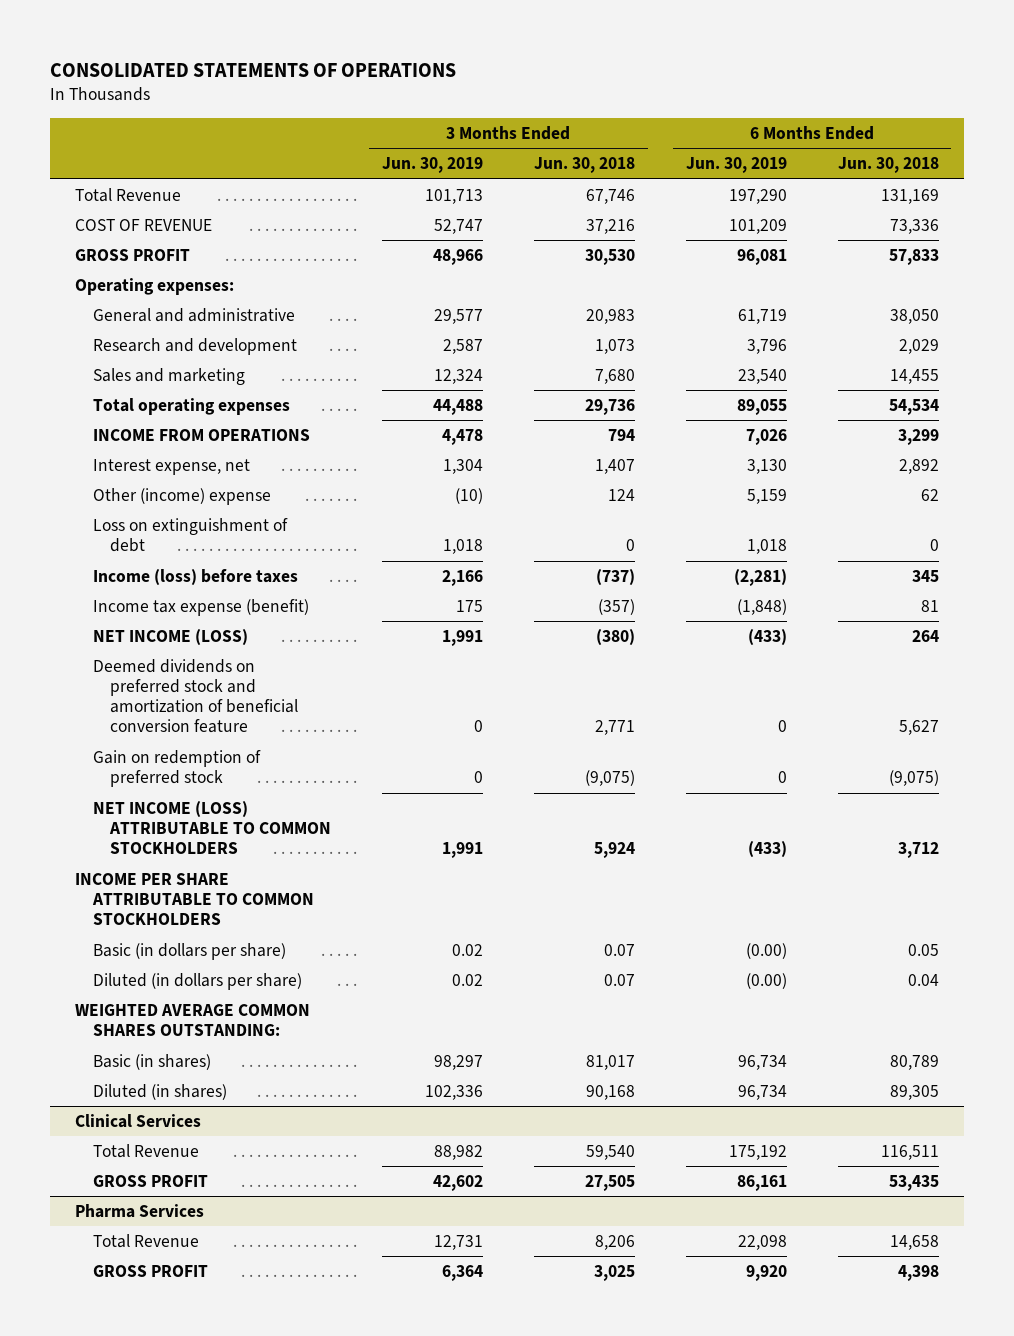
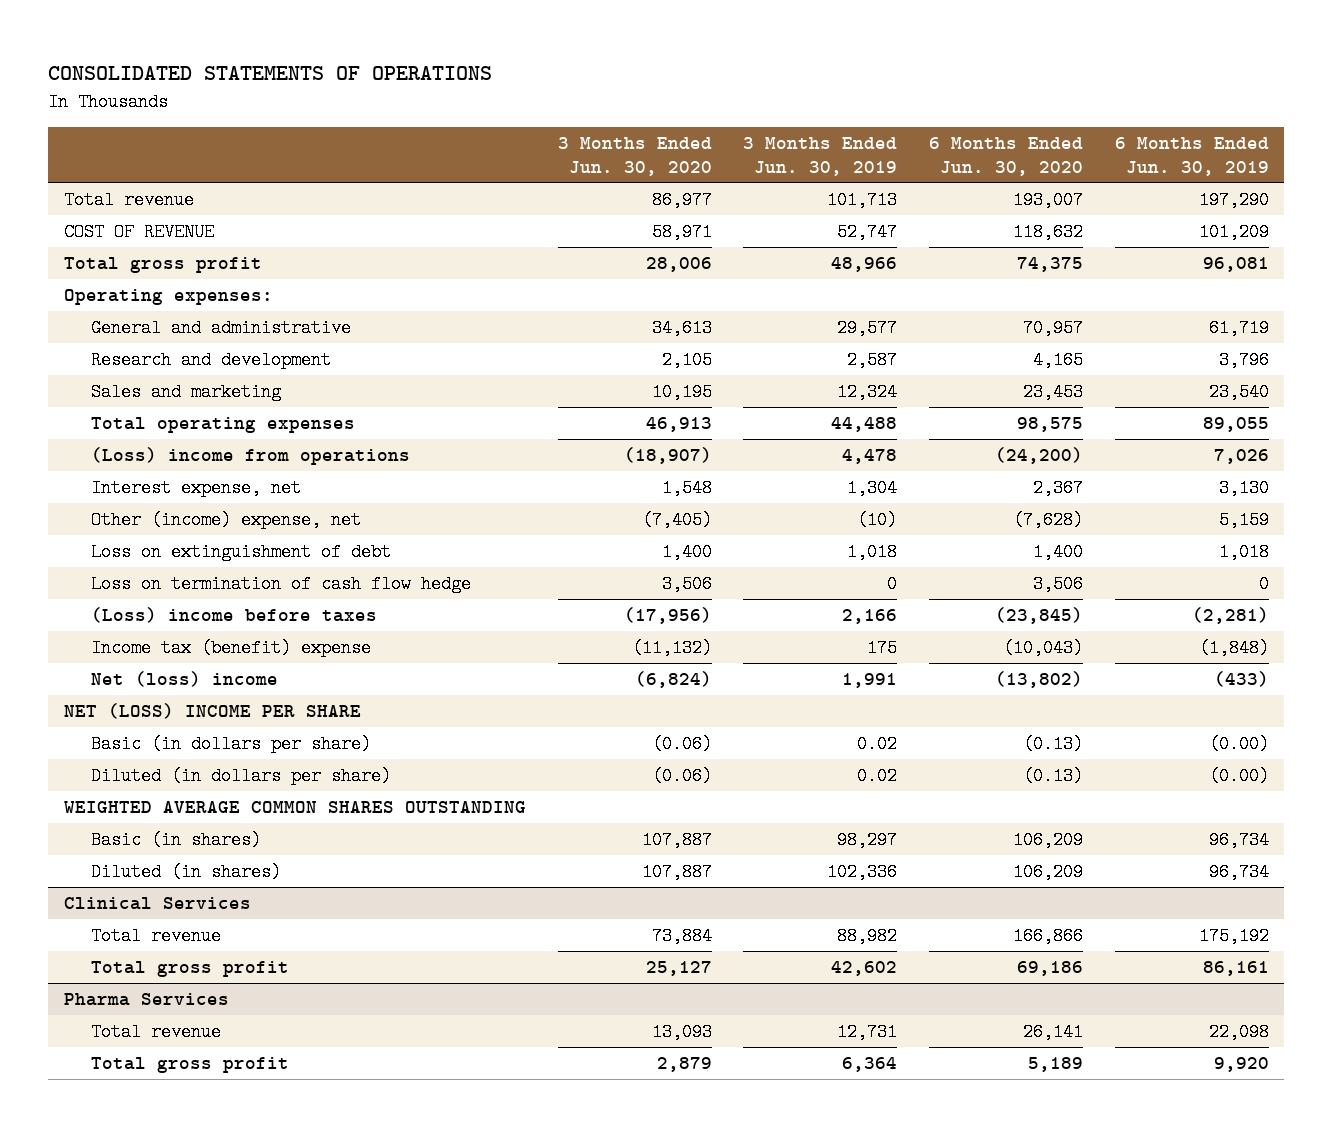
- | 3 Months Ended Jun. 30, 2019 | 3 Months Ended Jun. 30, 2018 | 6 Months Ended Jun. 30, 2019 | 6 Months Ended Jun. 30, 2018
+ | 3 Months Ended Jun. 30, 2020 | 3 Months Ended Jun. 30, 2019 | 6 Months Ended Jun. 30, 2020 | 6 Months Ended Jun. 30, 2019
- Total Revenue | 101,713 | 67,746 | 197,290 | 131,169
+ Total revenue | 86,977 | 101,713 | 193,007 | 197,290
- GROSS PROFIT | 48,966 | 30,530 | 96,081 | 57,833
+ Total gross profit | 28,006 | 48,966 | 74,375 | 96,081
- INCOME FROM OPERATIONS | 4,478 | 794 | 7,026 | 3,299
+ (Loss) income from operations | (18,907) | 4,478 | (24,200) | 7,026
- Other (income) expense | (10) | 124 | 5,159 | 62
+ Other (income) expense, net | (7,405) | (10) | (7,628) | 5,159
- Income (loss) before taxes | 2,166 | (737) | (2,281) | 345
- Income tax expense (benefit) | 175 | (357) | (1,848) | 81
- NET INCOME (LOSS) | 1,991 | (380) | (433) | 264
- Deemed dividends on preferred stock and amortization of beneficial conversion feature | 0 | 2,771 | 0 | 5,627
- Gain on redemption of preferred stock | 0 | (9,075) | 0 | (9,075)
- NET INCOME (LOSS) ATTRIBUTABLE TO COMMON STOCKHOLDERS | 1,991 | 5,924 | (433) | 3,712
- INCOME PER SHARE ATTRIBUTABLE TO COMMON STOCKHOLDERS
+ Loss on termination of cash flow hedge | 3,506 | 0 | 3,506 | 0
+ (Loss) income before taxes | (17,956) | 2,166 | (23,845) | (2,281)
+ Income tax (benefit) expense | (11,132) | 175 | (10,043) | (1,848)
+ Net (loss) income | (6,824) | 1,991 | (13,802) | (433)
+ NET (LOSS) INCOME PER SHARE
- WEIGHTED AVERAGE COMMON SHARES OUTSTANDING:
+ WEIGHTED AVERAGE COMMON SHARES OUTSTANDING
@ Clinical Services
- Total Revenue | 88,982 | 59,540 | 175,192 | 116,511
- GROSS PROFIT | 42,602 | 27,505 | 86,161 | 53,435
+ Total revenue | 73,884 | 88,982 | 166,866 | 175,192
+ Total gross profit | 25,127 | 42,602 | 69,186 | 86,161
@ Pharma Services
- Total Revenue | 12,731 | 8,206 | 22,098 | 14,658
- GROSS PROFIT | 6,364 | 3,025 | 9,920 | 4,398
+ Total revenue | 13,093 | 12,731 | 26,141 | 22,098
+ Total gross profit | 2,879 | 6,364 | 5,189 | 9,920

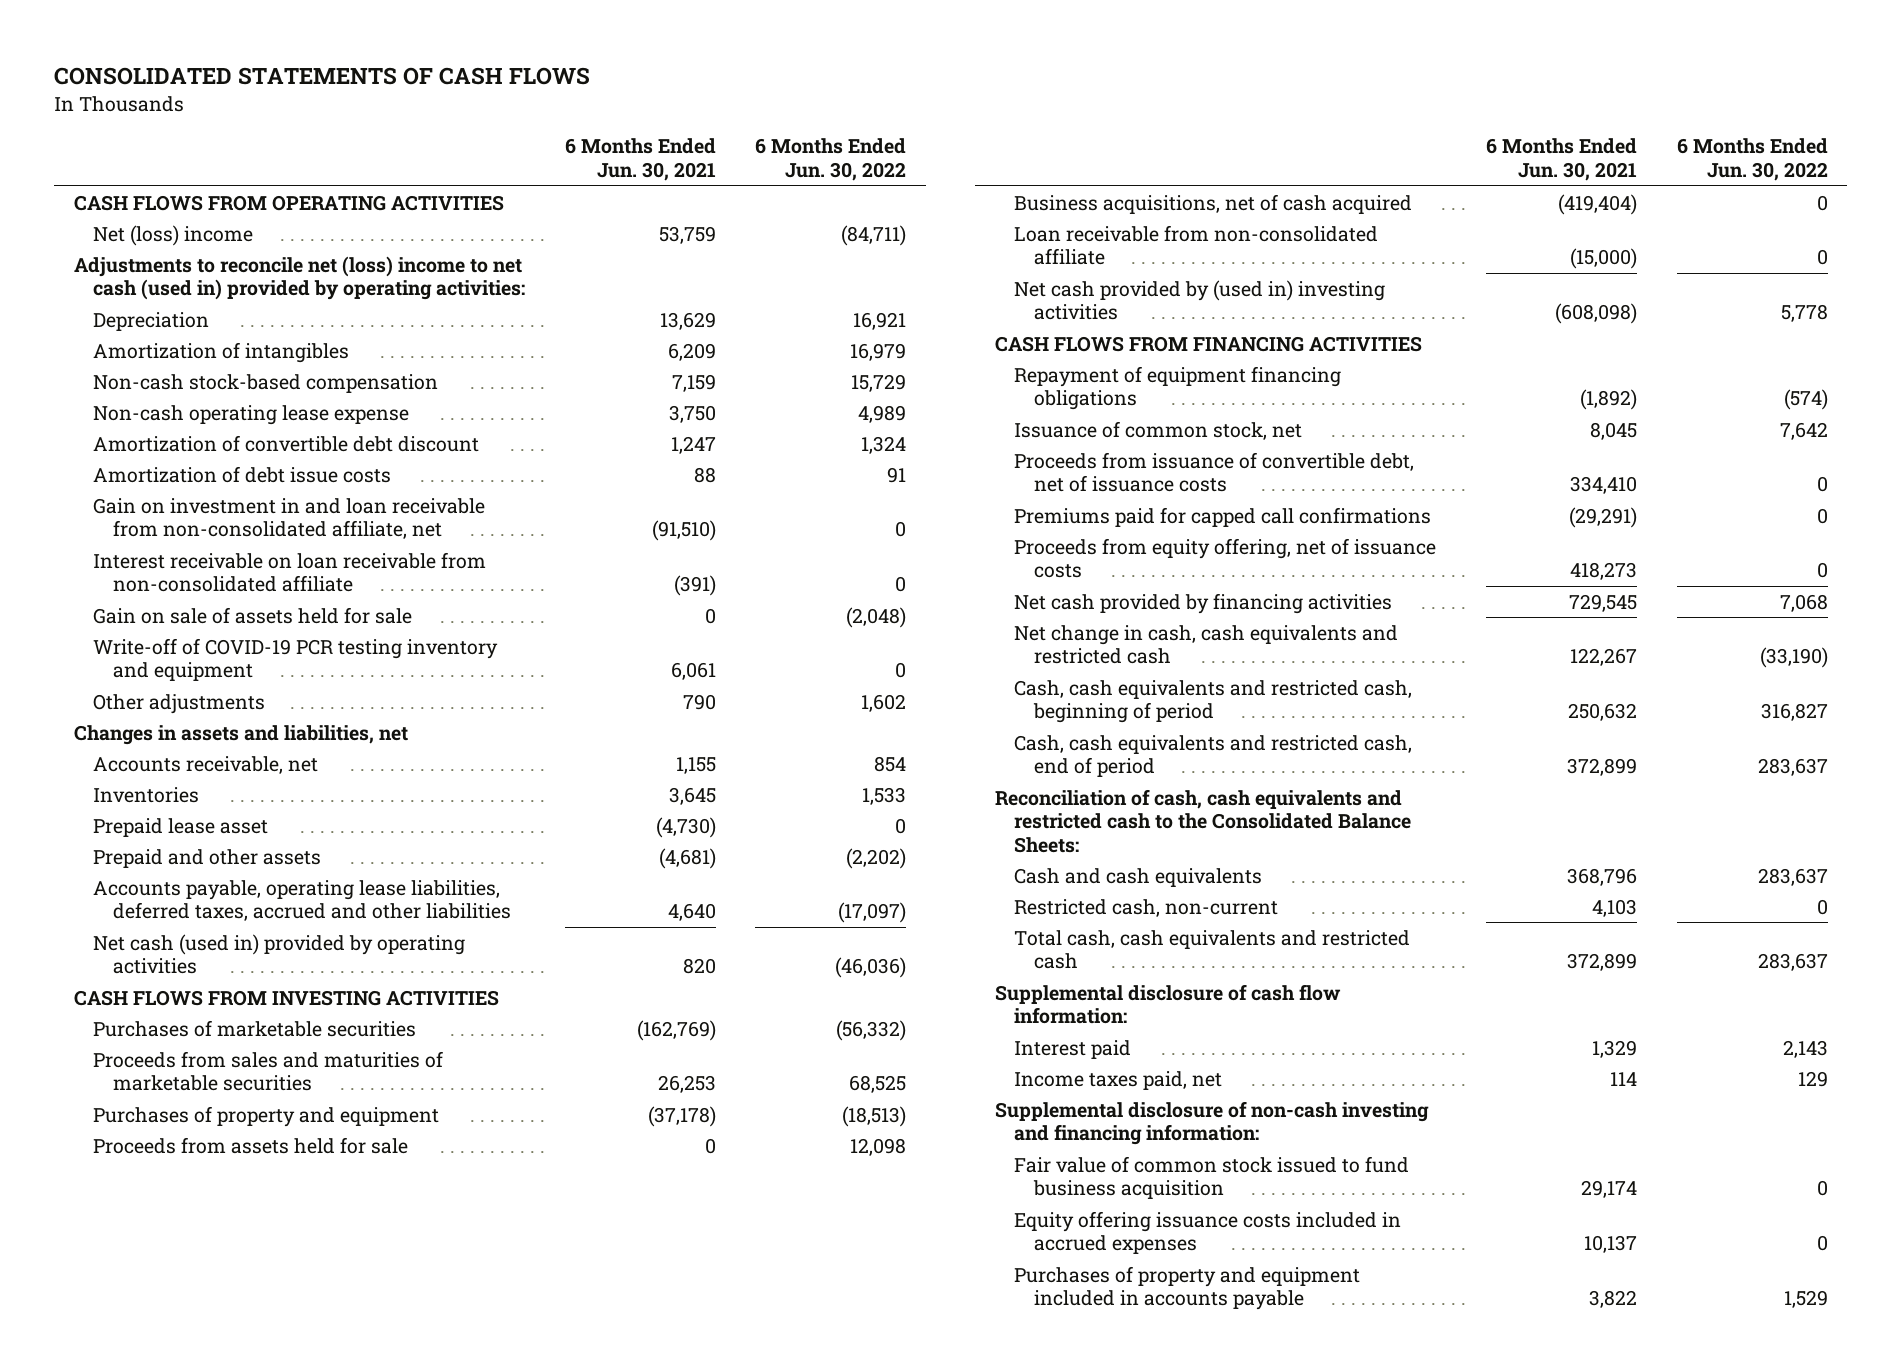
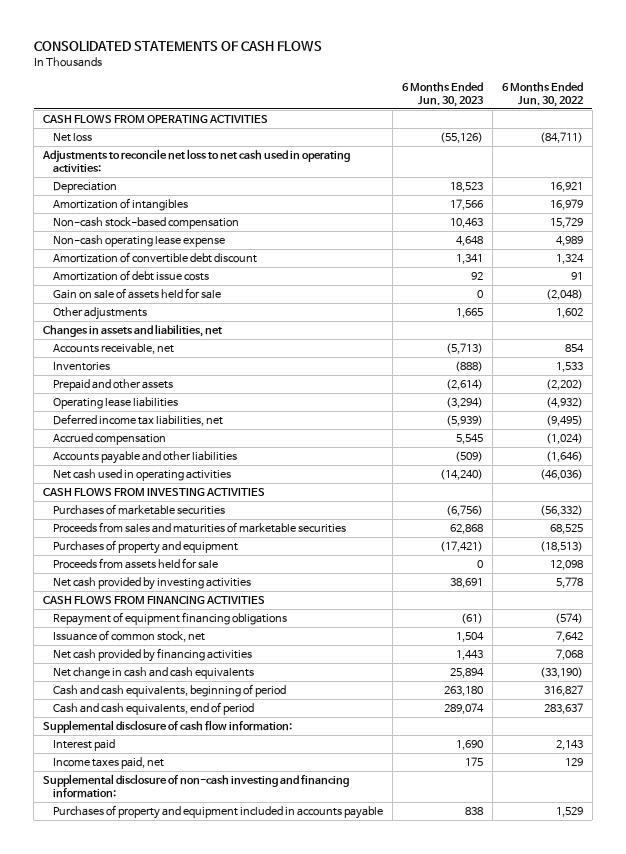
- | 6 Months Ended Jun. 30, 2021 | 6 Months Ended Jun. 30, 2022
+ | 6 Months Ended Jun. 30, 2023 | 6 Months Ended Jun. 30, 2022
- Net (loss) income | 53,759 | (84,711)
- Adjustments to reconcile net (loss) income to net cash (used in) provided by operating activities:
+ Net loss | (55,126) | (84,711)
+ Adjustments to reconcile net loss to net cash used in operating activities:
- Gain on investment in and loan receivable from non-consolidated affiliate, net | (91,510) | 0
- Interest receivable on loan receivable from non-consolidated affiliate | (391) | 0
- Write-off of COVID-19 PCR testing inventory and equipment | 6,061 | 0
- Prepaid lease asset | (4,730) | 0
- Accounts payable, operating lease liabilities, deferred taxes, accrued and other liabilities | 4,640 | (17,097)
- Net cash (used in) provided by operating activities | 820 | (46,036)
+ Operating lease liabilities | (3,294) | (4,932)
+ Deferred income tax liabilities, net | (5,939) | (9,495)
+ Accrued compensation | 5,545 | (1,024)
+ Accounts payable and other liabilities | (509) | (1,646)
+ Net cash used in operating activities | (14,240) | (46,036)
- Business acquisitions, net of cash acquired | (419,404) | 0
- Loan receivable from non-consolidated affiliate | (15,000) | 0
- Net cash provided by (used in) investing activities | (608,098) | 5,778
+ Net cash provided by investing activities | 38,691 | 5,778
- Proceeds from issuance of convertible debt, net of issuance costs | 334,410 | 0
- Premiums paid for capped call confirmations | (29,291) | 0
- Proceeds from equity offering, net of issuance costs | 418,273 | 0
- Net change in cash, cash equivalents and restricted cash | 122,267 | (33,190)
- Cash, cash equivalents and restricted cash, beginning of period | 250,632 | 316,827
- Cash, cash equivalents and restricted cash, end of period | 372,899 | 283,637
- Reconciliation of cash, cash equivalents and restricted cash to the Consolidated Balance Sheets:
- Cash and cash equivalents | 368,796 | 283,637
- Restricted cash, non-current | 4,103 | 0
- Total cash, cash equivalents and restricted cash | 372,899 | 283,637
+ Net change in cash and cash equivalents | 25,894 | (33,190)
+ Cash and cash equivalents, beginning of period | 263,180 | 316,827
+ Cash and cash equivalents, end of period | 289,074 | 283,637
- Fair value of common stock issued to fund business acquisition | 29,174 | 0
- Equity offering issuance costs included in accrued expenses | 10,137 | 0

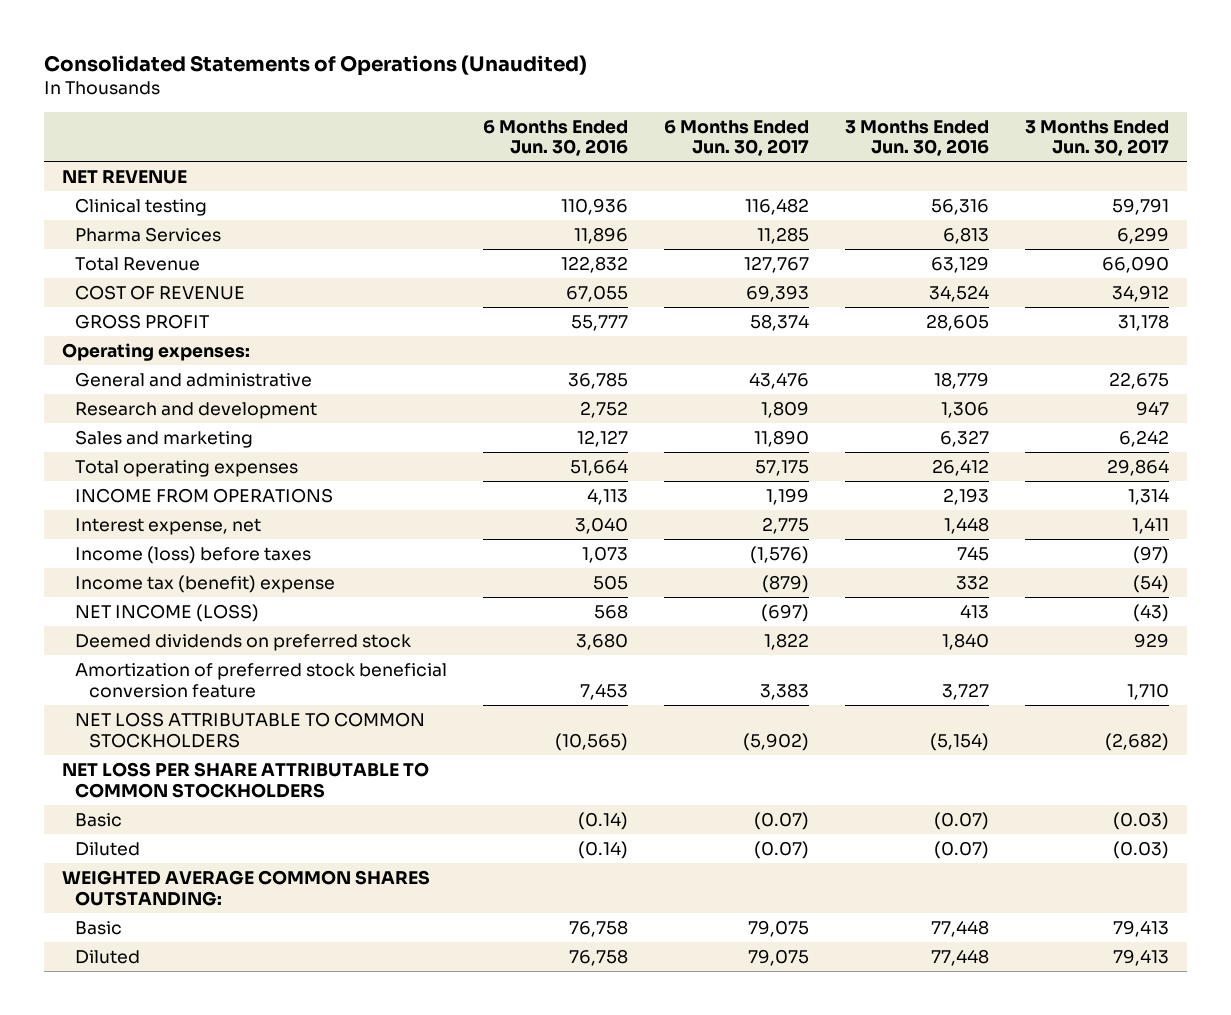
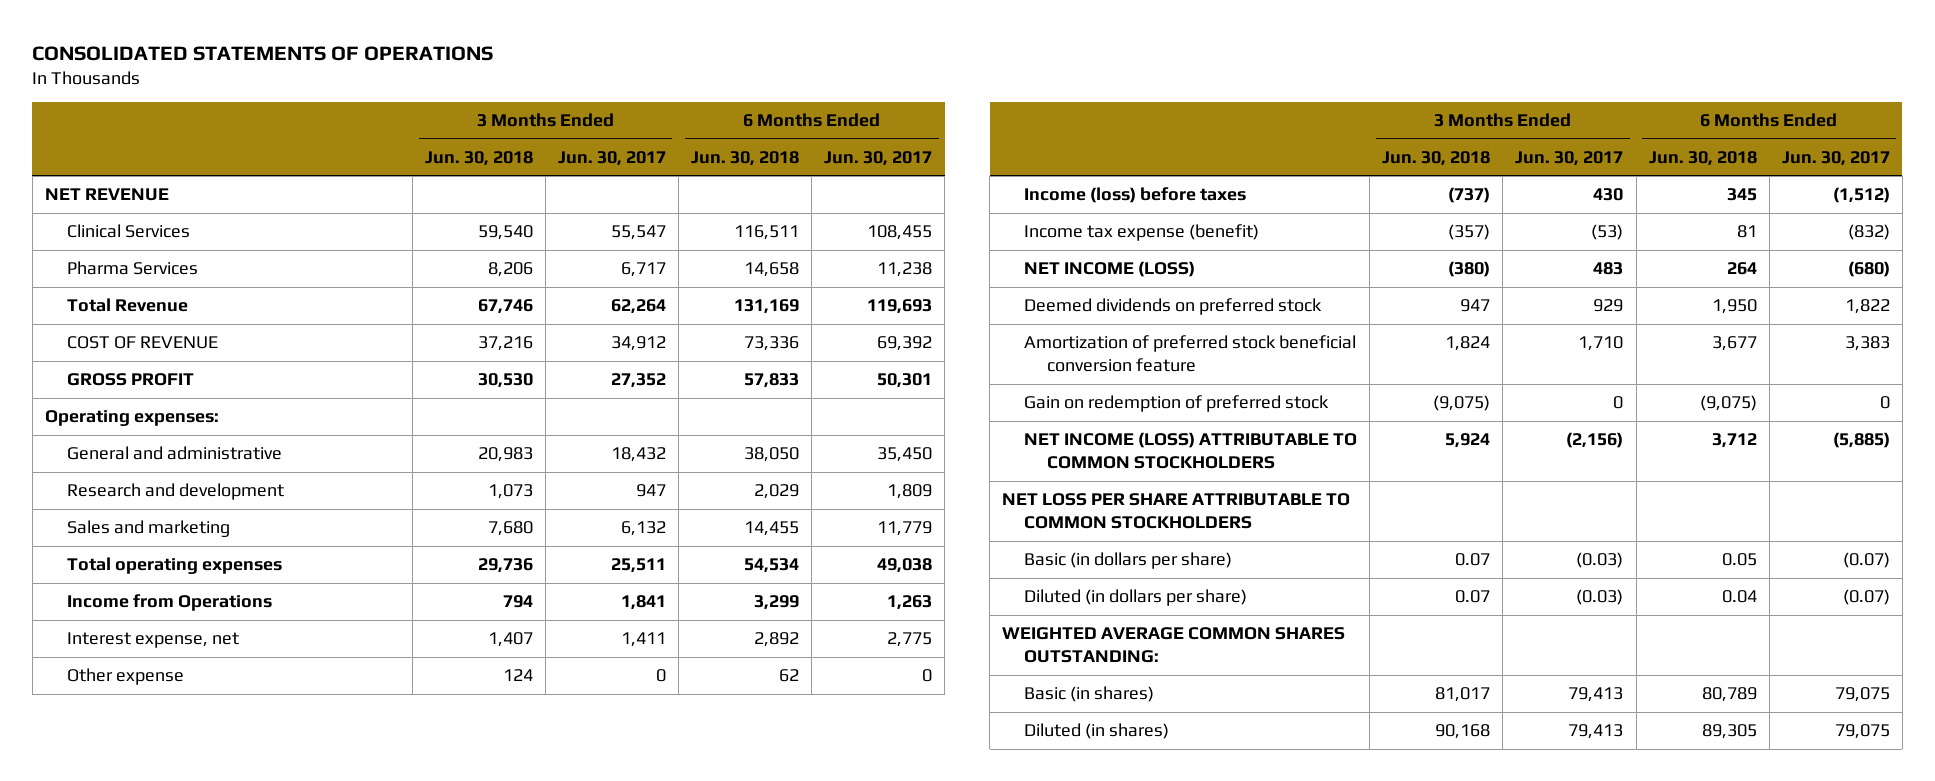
- Consolidated Statements of Operations (Unaudited)
+ CONSOLIDATED STATEMENTS OF OPERATIONS
- | 6 Months Ended Jun. 30, 2016 | 6 Months Ended Jun. 30, 2017 | 3 Months Ended Jun. 30, 2016 | 3 Months Ended Jun. 30, 2017
+ | 3 Months Ended Jun. 30, 2018 | 3 Months Ended Jun. 30, 2017 | 6 Months Ended Jun. 30, 2018 | 6 Months Ended Jun. 30, 2017
- Clinical testing | 110,936 | 116,482 | 56,316 | 59,791
- Pharma Services | 11,896 | 11,285 | 6,813 | 6,299
- Total Revenue | 122,832 | 127,767 | 63,129 | 66,090
- COST OF REVENUE | 67,055 | 69,393 | 34,524 | 34,912
- GROSS PROFIT | 55,777 | 58,374 | 28,605 | 31,178
+ Clinical Services | 59,540 | 55,547 | 116,511 | 108,455
+ Pharma Services | 8,206 | 6,717 | 14,658 | 11,238
+ Total Revenue | 67,746 | 62,264 | 131,169 | 119,693
+ COST OF REVENUE | 37,216 | 34,912 | 73,336 | 69,392
+ GROSS PROFIT | 30,530 | 27,352 | 57,833 | 50,301
- General and administrative | 36,785 | 43,476 | 18,779 | 22,675
+ General and administrative | 20,983 | 18,432 | 38,050 | 35,450
- Sales and marketing | 12,127 | 11,890 | 6,327 | 6,242
- Total operating expenses | 51,664 | 57,175 | 26,412 | 29,864
- INCOME FROM OPERATIONS | 4,113 | 1,199 | 2,193 | 1,314
+ Sales and marketing | 7,680 | 6,132 | 14,455 | 11,779
+ Total operating expenses | 29,736 | 25,511 | 54,534 | 49,038
+ Income from Operations | 794 | 1,841 | 3,299 | 1,263
- Income (loss) before taxes | 1,073 | (1,576) | 745 | (97)
- Income tax (benefit) expense | 505 | (879) | 332 | (54)
- NET INCOME (LOSS) | 568 | (697) | 413 | (43)
+ Other expense | 124 | 0 | 62 | 0
+ Income (loss) before taxes | (737) | 430 | 345 | (1,512)
+ Income tax expense (benefit) | (357) | (53) | 81 | (832)
+ NET INCOME (LOSS) | (380) | 483 | 264 | (680)
- NET LOSS ATTRIBUTABLE TO COMMON STOCKHOLDERS | (10,565) | (5,902) | (5,154) | (2,682)
+ Gain on redemption of preferred stock | (9,075) | 0 | (9,075) | 0
+ NET INCOME (LOSS) ATTRIBUTABLE TO COMMON STOCKHOLDERS | 5,924 | (2,156) | 3,712 | (5,885)
- Basic | (0.14) | (0.07) | (0.07) | (0.03)
- Diluted | (0.14) | (0.07) | (0.07) | (0.03)
+ Basic (in dollars per share) | 0.07 | (0.03) | 0.05 | (0.07)
+ Diluted (in dollars per share) | 0.07 | (0.03) | 0.04 | (0.07)
- Basic | 76,758 | 79,075 | 77,448 | 79,413
- Diluted | 76,758 | 79,075 | 77,448 | 79,413
+ Basic (in shares) | 81,017 | 79,413 | 80,789 | 79,075
+ Diluted (in shares) | 90,168 | 79,413 | 89,305 | 79,075

